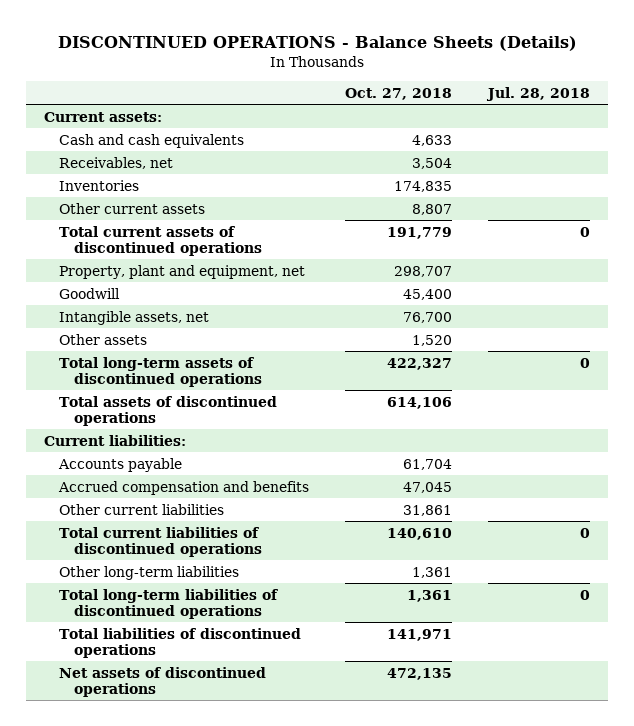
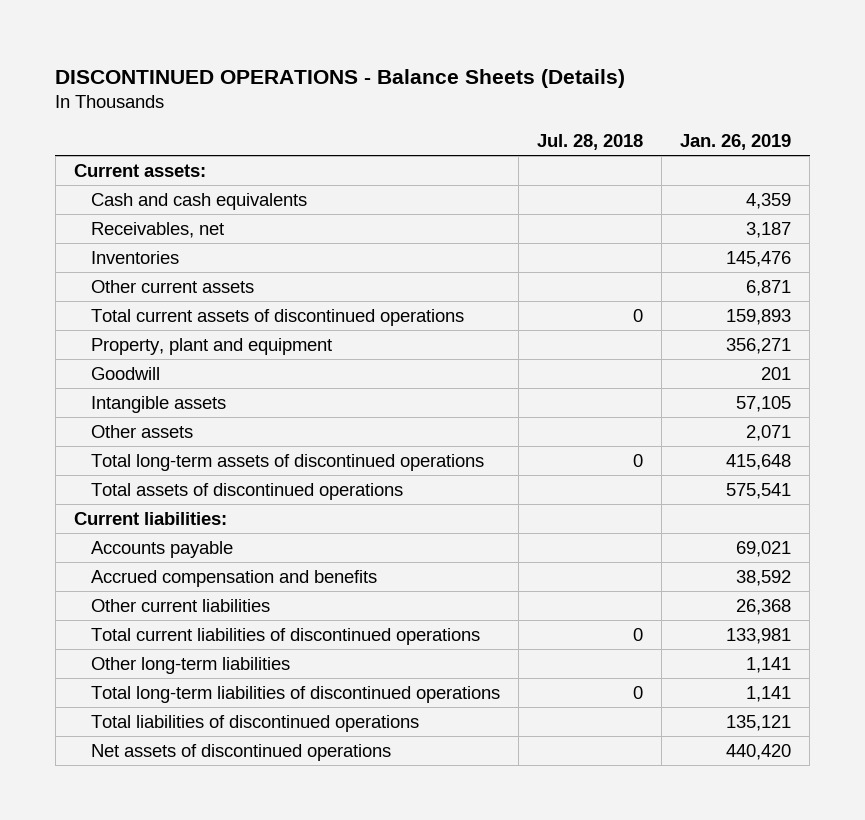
- | Oct. 27, 2018 | Jul. 28, 2018
+ | Jul. 28, 2018 | Jan. 26, 2019
- Property, plant and equipment, net | 298,707 |
+ Property, plant and equipment | | 356,271
- Intangible assets, net | 76,700 |
+ Intangible assets | | 57,105

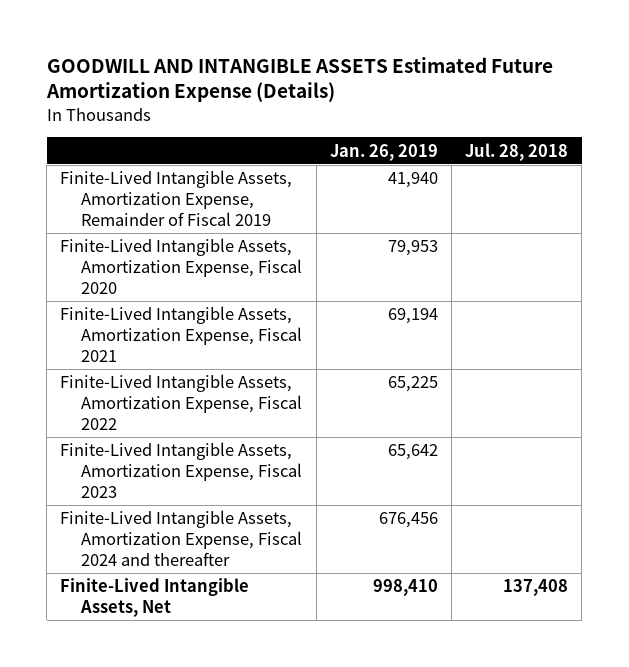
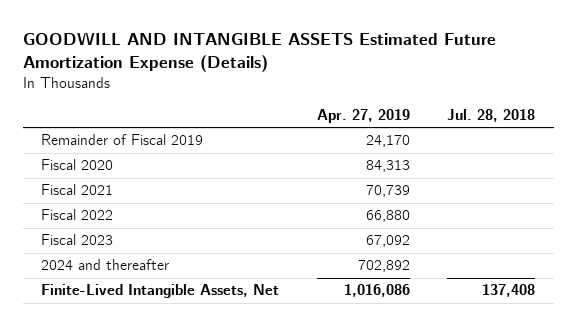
- | Jan. 26, 2019 | Jul. 28, 2018
+ | Apr. 27, 2019 | Jul. 28, 2018
- Finite-Lived Intangible Assets, Amortization Expense, Remainder of Fiscal 2019 | 41,940 |
- Finite-Lived Intangible Assets, Amortization Expense, Fiscal 2020 | 79,953 |
- Finite-Lived Intangible Assets, Amortization Expense, Fiscal 2021 | 69,194 |
- Finite-Lived Intangible Assets, Amortization Expense, Fiscal 2022 | 65,225 |
- Finite-Lived Intangible Assets, Amortization Expense, Fiscal 2023 | 65,642 |
- Finite-Lived Intangible Assets, Amortization Expense, Fiscal 2024 and thereafter | 676,456 |
+ Remainder of Fiscal 2019 | 24,170 |
+ Fiscal 2020 | 84,313 |
+ Fiscal 2021 | 70,739 |
+ Fiscal 2022 | 66,880 |
+ Fiscal 2023 | 67,092 |
+ 2024 and thereafter | 702,892 |

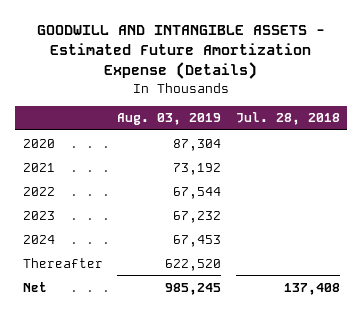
- GOODWILL AND INTANGIBLE ASSETS Estimated Future Amortization Expense (Details)
+ GOODWILL AND INTANGIBLE ASSETS - Estimated Future Amortization Expense (Details)
- | Apr. 27, 2019 | Jul. 28, 2018
+ | Aug. 03, 2019 | Jul. 28, 2018
- Remainder of Fiscal 2019 | 24,170 |
- Fiscal 2020 | 84,313 |
- Fiscal 2021 | 70,739 |
- Fiscal 2022 | 66,880 |
- Fiscal 2023 | 67,092 |
- 2024 and thereafter | 702,892 |
- Finite-Lived Intangible Assets, Net | 1,016,086 | 137,408
+ 2020 | 87,304 |
+ 2021 | 73,192 |
+ 2022 | 67,544 |
+ 2023 | 67,232 |
+ 2024 | 67,453 |
+ Thereafter | 622,520 |
+ Net | 985,245 | 137,408

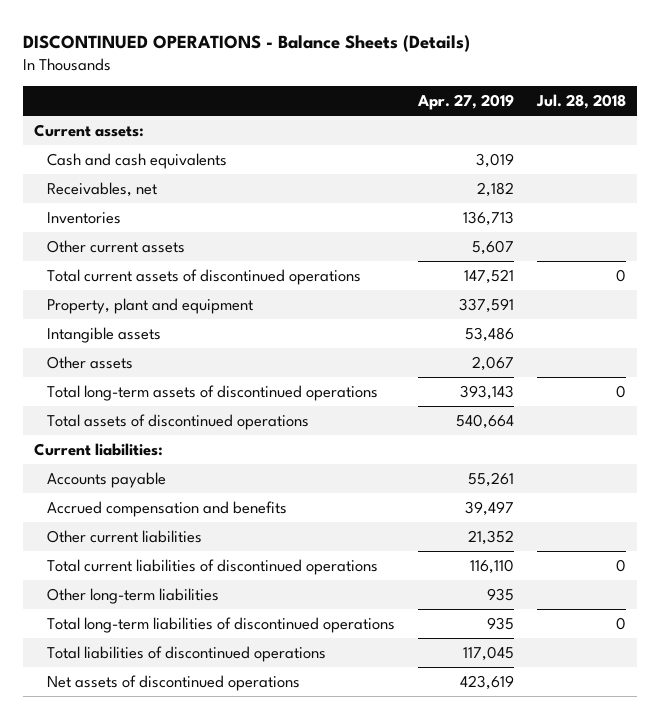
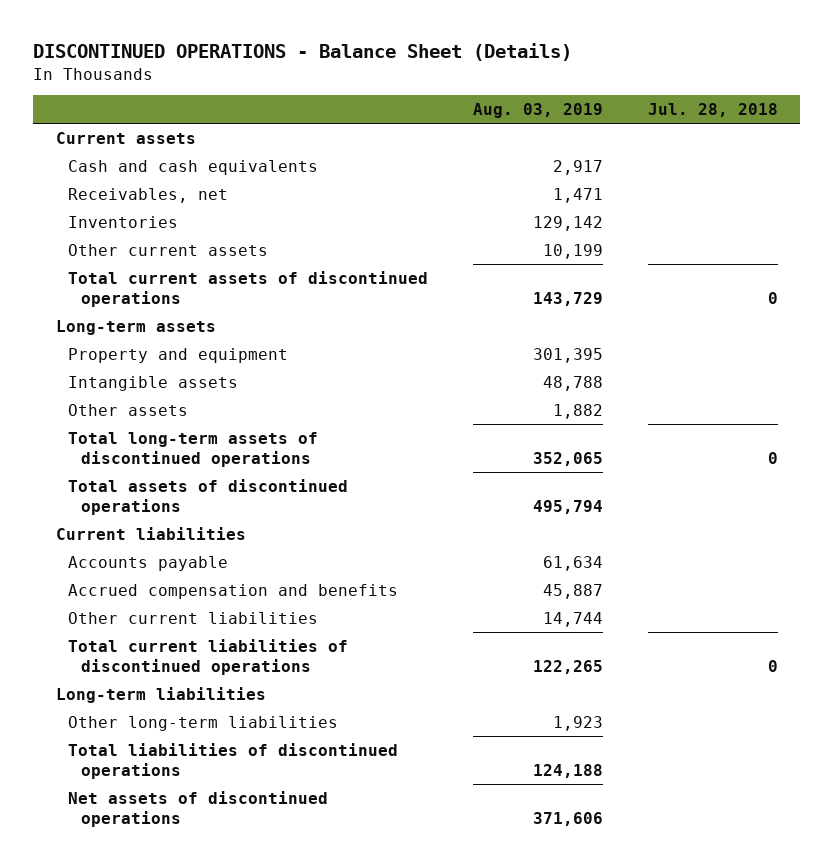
- DISCONTINUED OPERATIONS - Balance Sheets (Details)
+ DISCONTINUED OPERATIONS - Balance Sheet (Details)
- | Apr. 27, 2019 | Jul. 28, 2018
+ | Aug. 03, 2019 | Jul. 28, 2018
- Current assets:
+ Current assets
- Property, plant and equipment | 337,591 |
+ Long-term assets
+ Property and equipment | 301,395 |
- Current liabilities:
+ Current liabilities
+ Long-term liabilities
- Total long-term liabilities of discontinued operations | 935 | 0

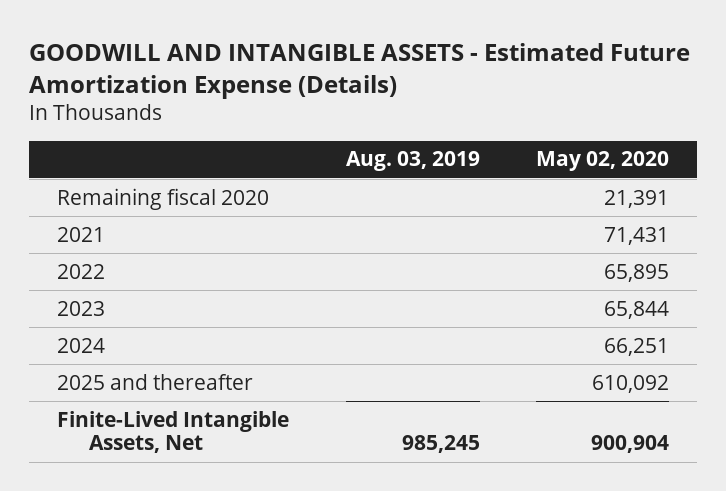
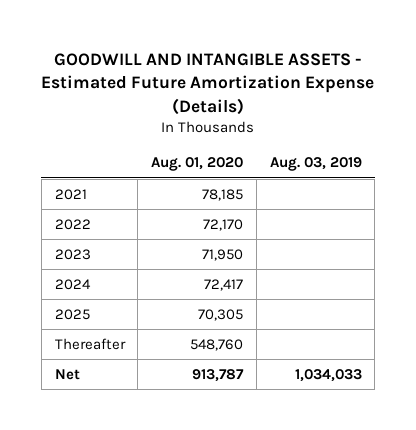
- | Aug. 03, 2019 | May 02, 2020
+ | Aug. 01, 2020 | Aug. 03, 2019
- Remaining fiscal 2020 | | 21,391
- 2025 and thereafter | | 610,092
- Finite-Lived Intangible Assets, Net | 985,245 | 900,904
+ 2025 | 70,305 |
+ Thereafter | 548,760 |
+ Net | 913,787 | 1,034,033

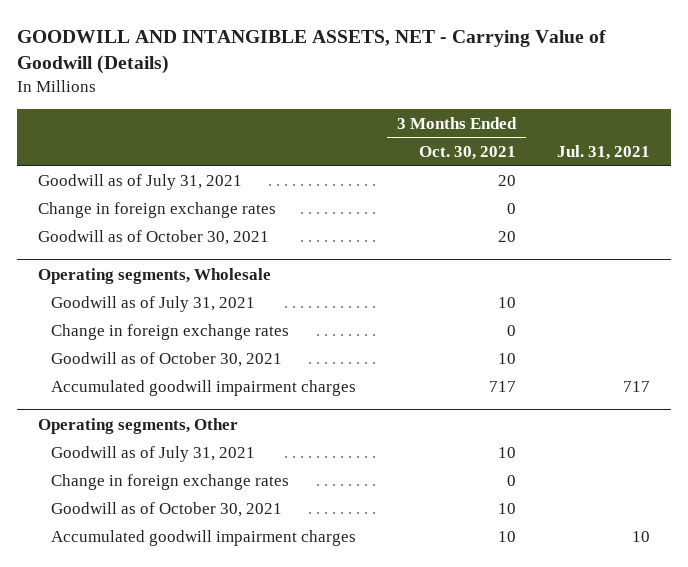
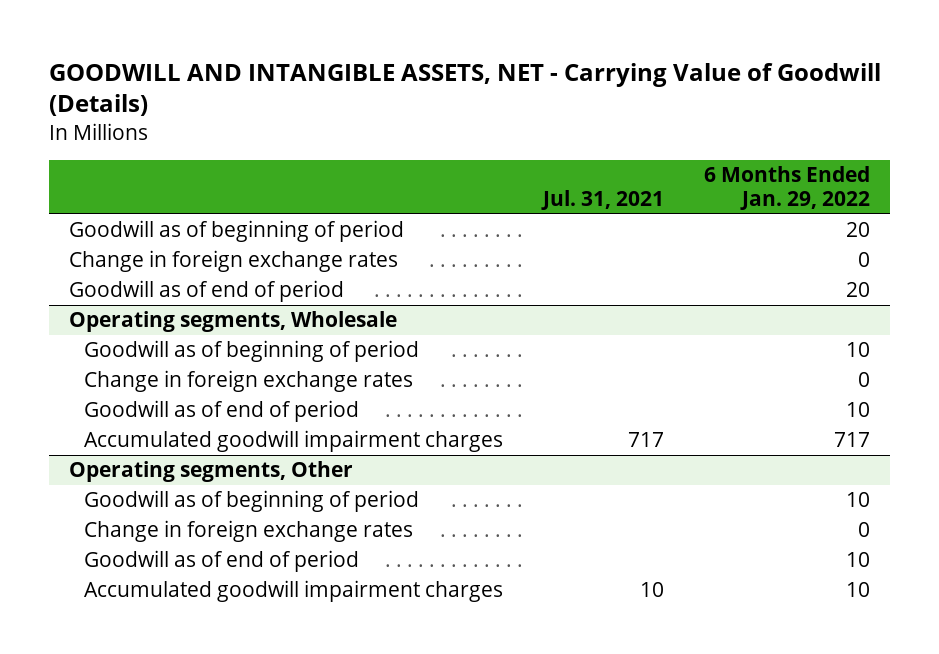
- | 3 Months Ended Oct. 30, 2021 | Jul. 31, 2021
+ | Jul. 31, 2021 | 6 Months Ended Jan. 29, 2022
- Goodwill as of July 31, 2021 | 20 |
+ Goodwill as of beginning of period | | 20
- Goodwill as of October 30, 2021 | 20 |
+ Goodwill as of end of period | | 20
@ Operating segments, Wholesale
- Goodwill as of July 31, 2021 | 10 |
+ Goodwill as of beginning of period | | 10
- Goodwill as of October 30, 2021 | 10 |
+ Goodwill as of end of period | | 10
@ Operating segments, Other
- Goodwill as of July 31, 2021 | 10 |
+ Goodwill as of beginning of period | | 10
- Goodwill as of October 30, 2021 | 10 |
+ Goodwill as of end of period | | 10

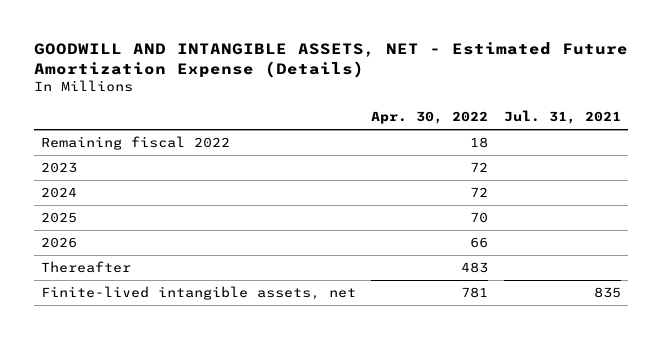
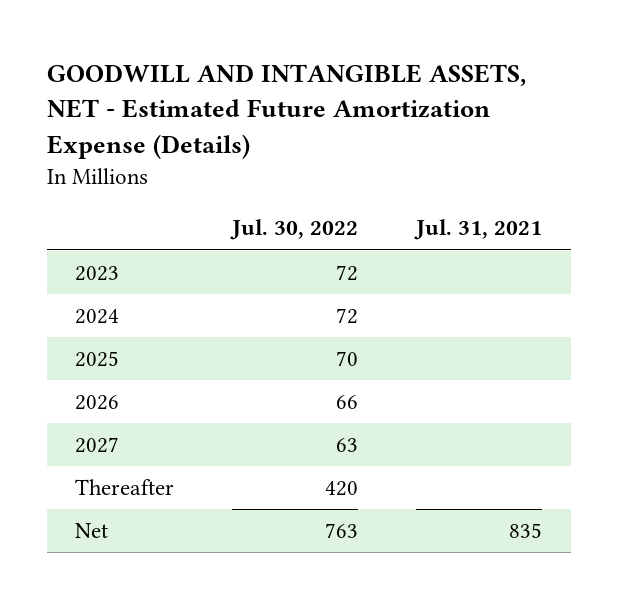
- | Apr. 30, 2022 | Jul. 31, 2021
+ | Jul. 30, 2022 | Jul. 31, 2021
- Remaining fiscal 2022 | 18 |
+ 2027 | 63 |
- Finite-lived intangible assets, net | 781 | 835
+ Net | 763 | 835

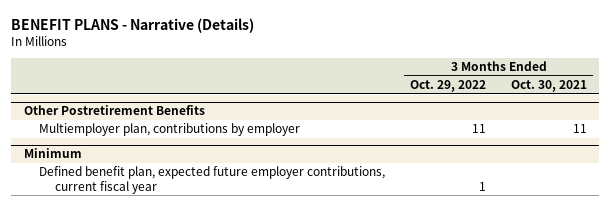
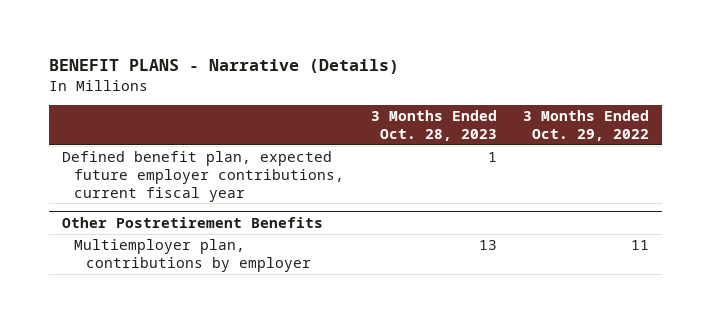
- | 3 Months Ended Oct. 29, 2022 | 3 Months Ended Oct. 30, 2021
+ | 3 Months Ended Oct. 28, 2023 | 3 Months Ended Oct. 29, 2022
+ Defined benefit plan, expected future employer contributions, current fiscal year | 1 |
- Minimum
- Defined benefit plan, expected future employer contributions, current fiscal year | 1 |

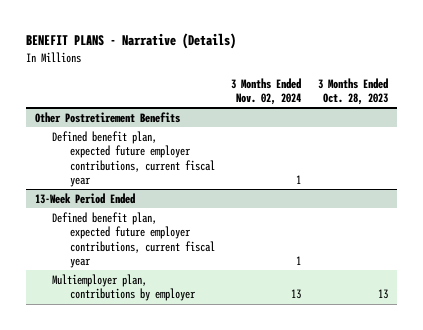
- | 3 Months Ended Oct. 28, 2023 | 3 Months Ended Oct. 29, 2022
+ | 3 Months Ended Nov. 02, 2024 | 3 Months Ended Oct. 28, 2023
- Defined benefit plan, expected future employer contributions, current fiscal year | 1 |
@ Other Postretirement Benefits
- Multiemployer plan, contributions by employer | 13 | 11
+ Defined benefit plan, expected future employer contributions, current fiscal year | 1 |
+ 13-Week Period Ended
+ Defined benefit plan, expected future employer contributions, current fiscal year | 1 |
+ Multiemployer plan, contributions by employer | 13 | 13

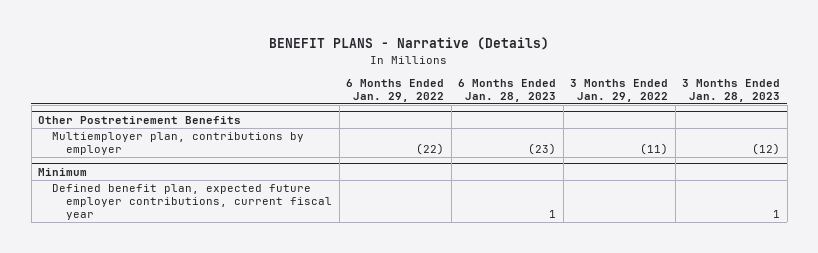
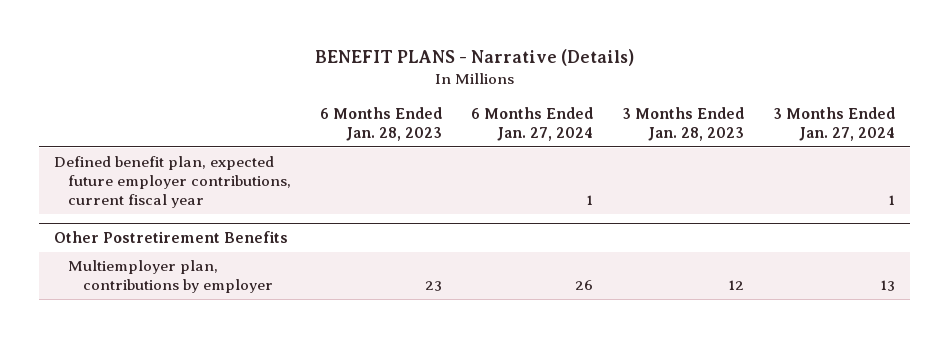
- | 6 Months Ended Jan. 29, 2022 | 6 Months Ended Jan. 28, 2023 | 3 Months Ended Jan. 29, 2022 | 3 Months Ended Jan. 28, 2023
+ | 6 Months Ended Jan. 28, 2023 | 6 Months Ended Jan. 27, 2024 | 3 Months Ended Jan. 28, 2023 | 3 Months Ended Jan. 27, 2024
+ Defined benefit plan, expected future employer contributions, current fiscal year | | 1 | | 1
@ Other Postretirement Benefits
- Multiemployer plan, contributions by employer | (22) | (23) | (11) | (12)
- Minimum
- Defined benefit plan, expected future employer contributions, current fiscal year | | 1 | | 1
@ Other Postretirement Benefits
+ Multiemployer plan, contributions by employer | 23 | 26 | 12 | 13

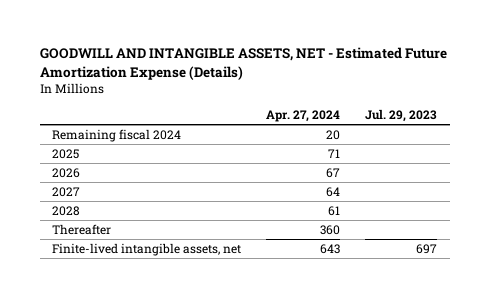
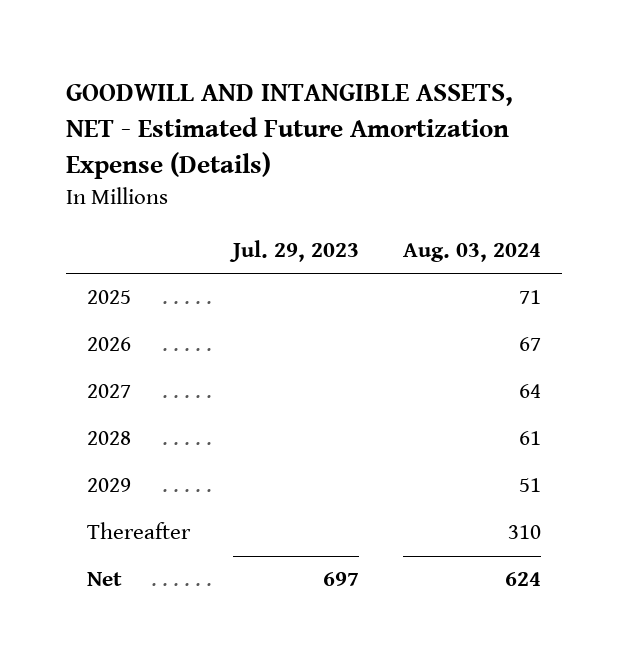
- | Apr. 27, 2024 | Jul. 29, 2023
+ | Jul. 29, 2023 | Aug. 03, 2024
- Remaining fiscal 2024 | 20 |
+ 2029 | | 51
- Finite-lived intangible assets, net | 643 | 697
+ Net | 697 | 624

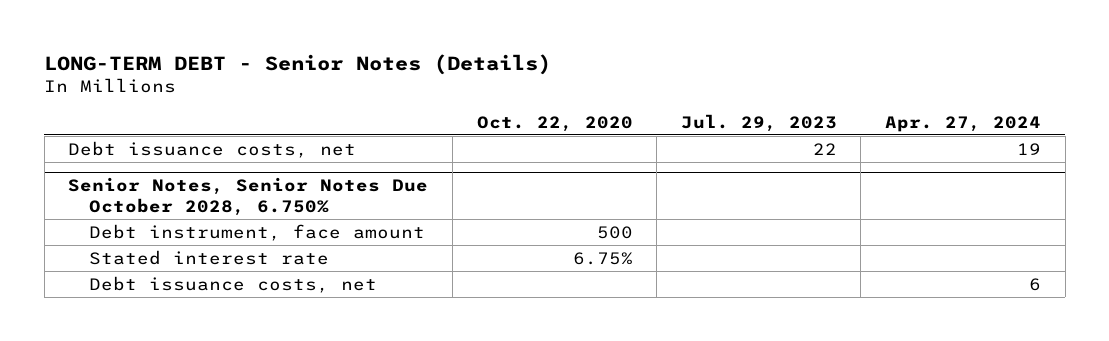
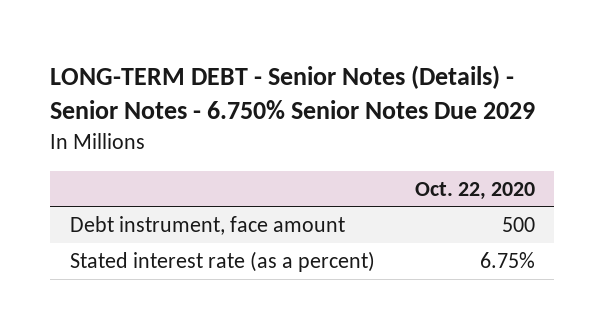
- LONG-TERM DEBT - Senior Notes (Details)
+ LONG-TERM DEBT - Senior Notes (Details) - Senior Notes - 6.750% Senior Notes Due 2029
- | Oct. 22, 2020 | Jul. 29, 2023 | Apr. 27, 2024
+ | Oct. 22, 2020
- Debt issuance costs, net | | 22 | 19
- Senior Notes, Senior Notes Due October 2028, 6.750%
- Debt instrument, face amount | 500 | |
- Stated interest rate | 6.75% | |
- Debt issuance costs, net | | | 6
+ Debt instrument, face amount | 500
+ Stated interest rate (as a percent) | 6.75%

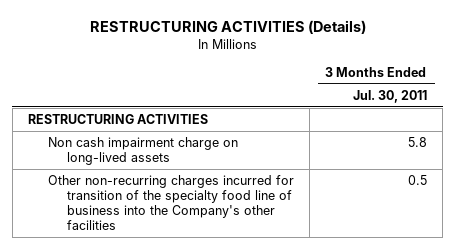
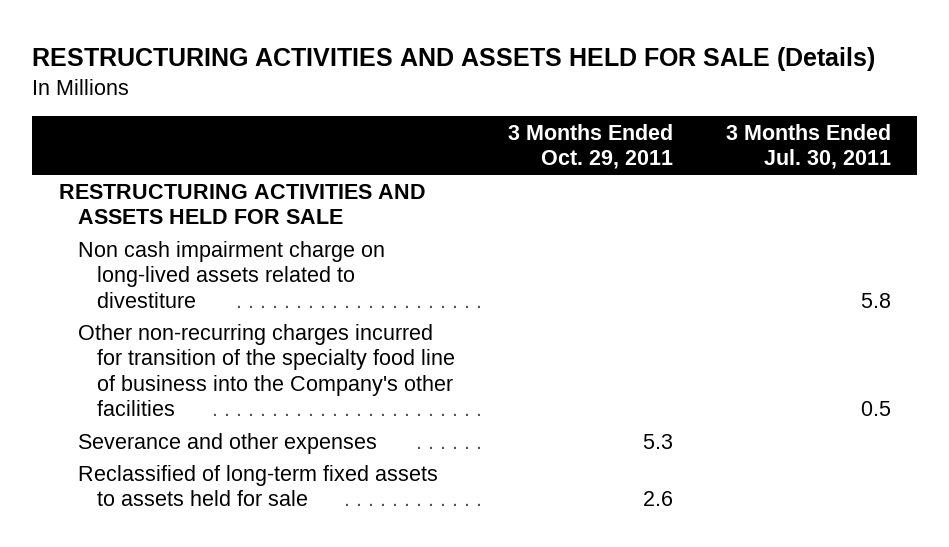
- RESTRUCTURING ACTIVITIES (Details)
+ RESTRUCTURING ACTIVITIES AND ASSETS HELD FOR SALE (Details)
- | 3 Months Ended Jul. 30, 2011
+ | 3 Months Ended Oct. 29, 2011 | 3 Months Ended Jul. 30, 2011
- RESTRUCTURING ACTIVITIES
- Non cash impairment charge on long-lived assets | 5.8
+ RESTRUCTURING ACTIVITIES AND ASSETS HELD FOR SALE
+ Non cash impairment charge on long-lived assets related to divestiture | | 5.8
+ Severance and other expenses | 5.3 |
+ Reclassified of long-term fixed assets to assets held for sale | 2.6 |

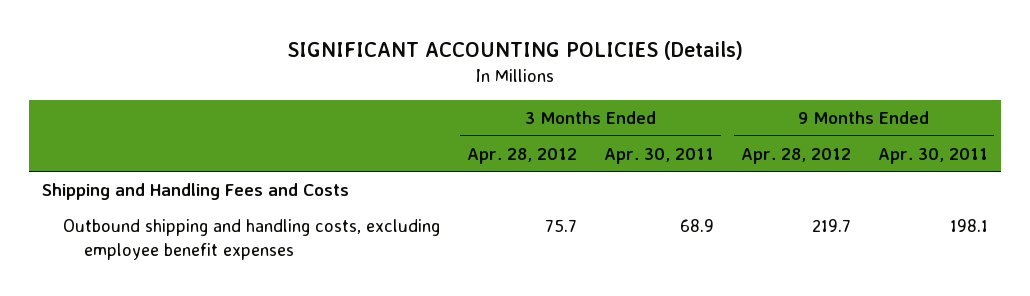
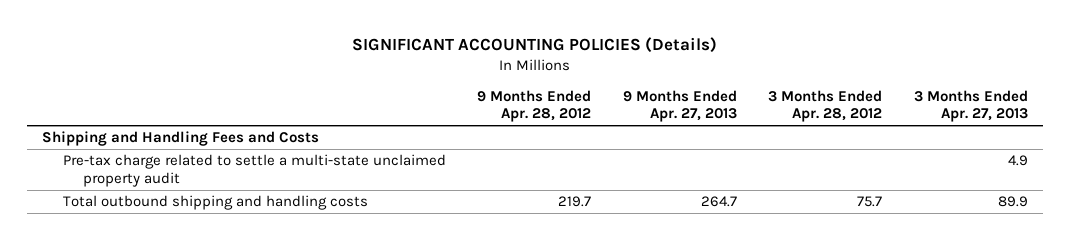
- | 3 Months Ended Apr. 28, 2012 | 3 Months Ended Apr. 30, 2011 | 9 Months Ended Apr. 28, 2012 | 9 Months Ended Apr. 30, 2011
+ | 9 Months Ended Apr. 28, 2012 | 9 Months Ended Apr. 27, 2013 | 3 Months Ended Apr. 28, 2012 | 3 Months Ended Apr. 27, 2013
- Outbound shipping and handling costs, excluding employee benefit expenses | 75.7 | 68.9 | 219.7 | 198.1
+ Pre-tax charge related to settle a multi-state unclaimed property audit | | | | 4.9
+ Total outbound shipping and handling costs | 219.7 | 264.7 | 75.7 | 89.9

